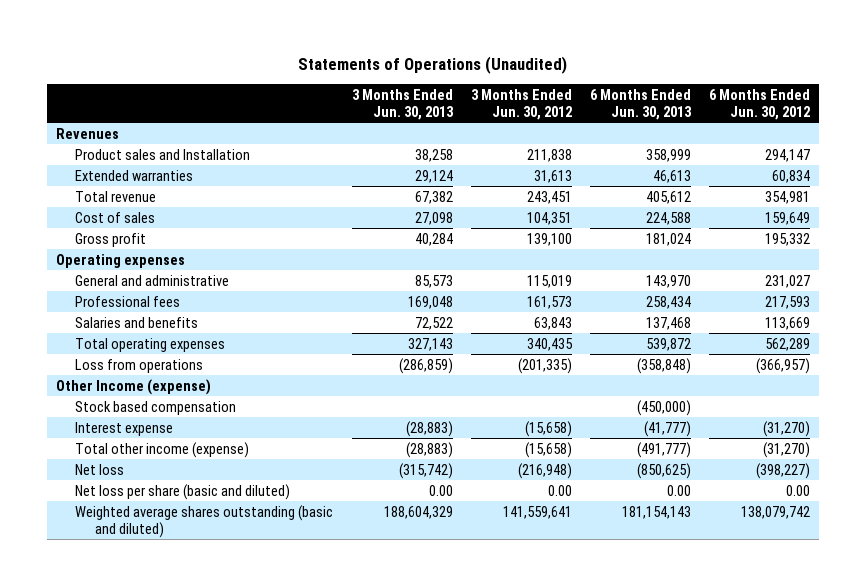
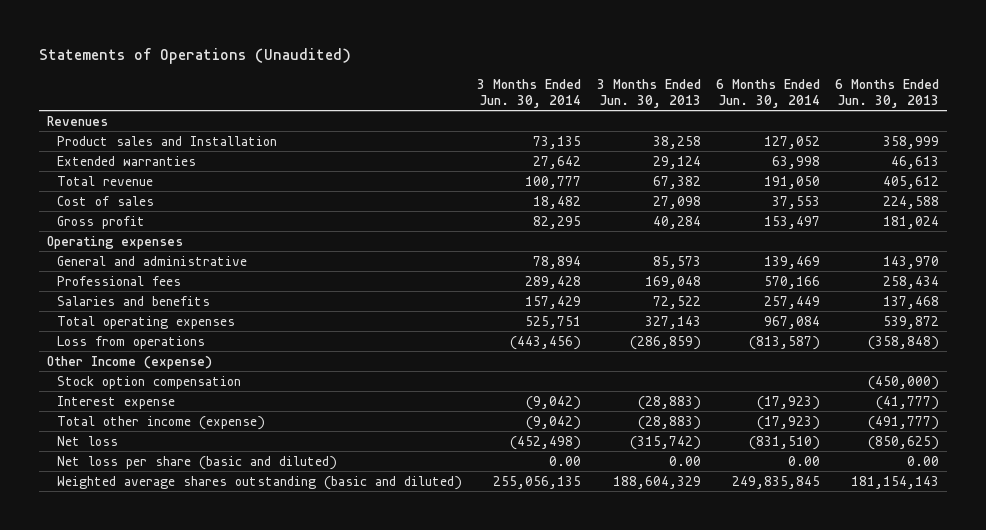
- | 3 Months Ended Jun. 30, 2013 | 3 Months Ended Jun. 30, 2012 | 6 Months Ended Jun. 30, 2013 | 6 Months Ended Jun. 30, 2012
+ | 3 Months Ended Jun. 30, 2014 | 3 Months Ended Jun. 30, 2013 | 6 Months Ended Jun. 30, 2014 | 6 Months Ended Jun. 30, 2013
- Stock based compensation | | | (450,000) |
+ Stock option compensation | | | | (450,000)

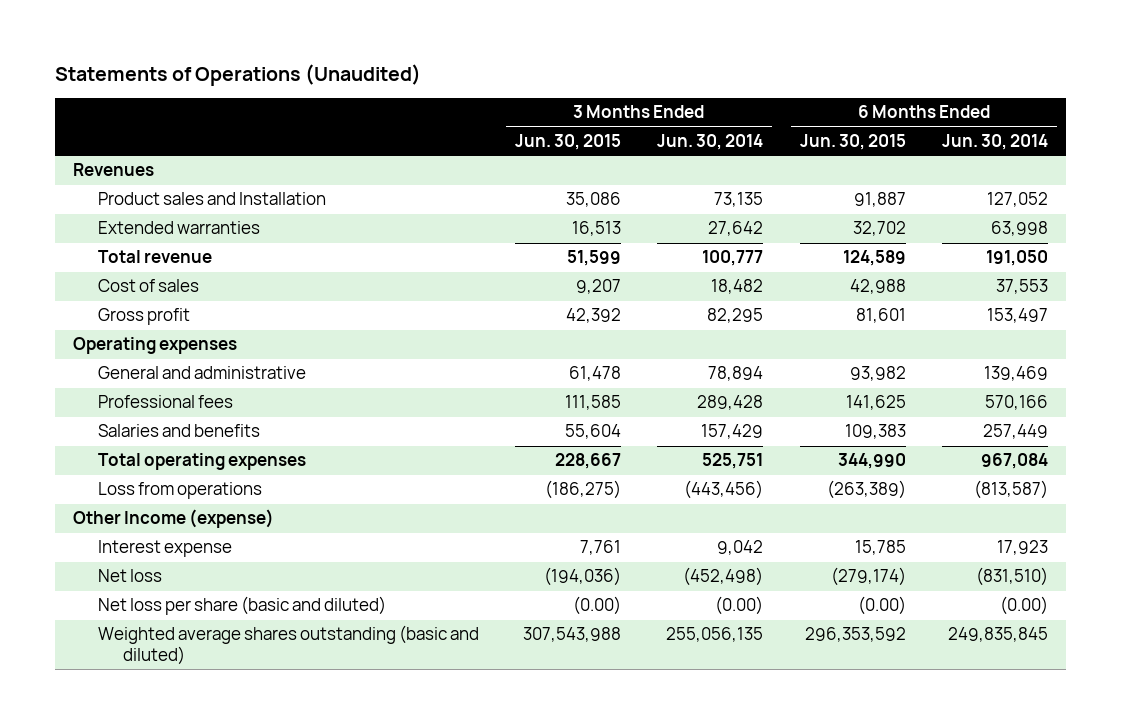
- | 3 Months Ended Jun. 30, 2014 | 3 Months Ended Jun. 30, 2013 | 6 Months Ended Jun. 30, 2014 | 6 Months Ended Jun. 30, 2013
+ | 3 Months Ended Jun. 30, 2015 | 3 Months Ended Jun. 30, 2014 | 6 Months Ended Jun. 30, 2015 | 6 Months Ended Jun. 30, 2014
- Stock option compensation | | | | (450,000)
- Interest expense | (9,042) | (28,883) | (17,923) | (41,777)
- Total other income (expense) | (9,042) | (28,883) | (17,923) | (491,777)
+ Interest expense | 7,761 | 9,042 | 15,785 | 17,923
- Net loss per share (basic and diluted) | 0.00 | 0.00 | 0.00 | 0.00
+ Net loss per share (basic and diluted) | (0.00) | (0.00) | (0.00) | (0.00)

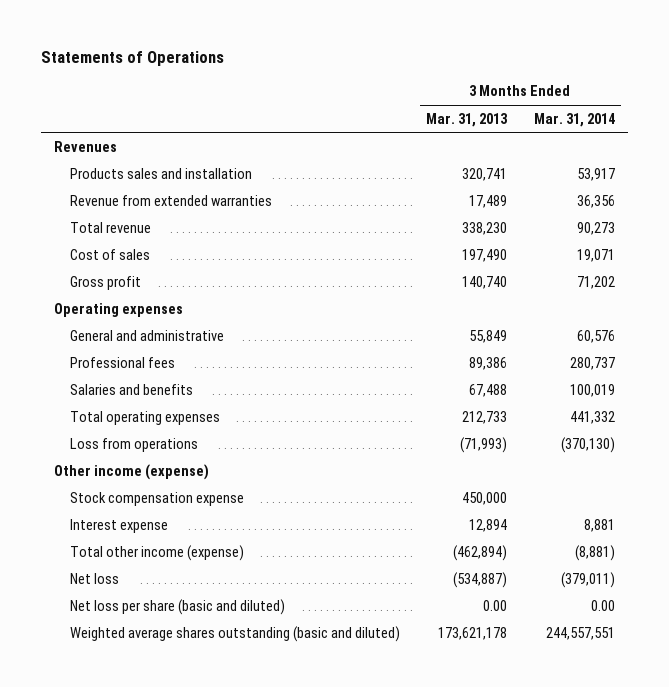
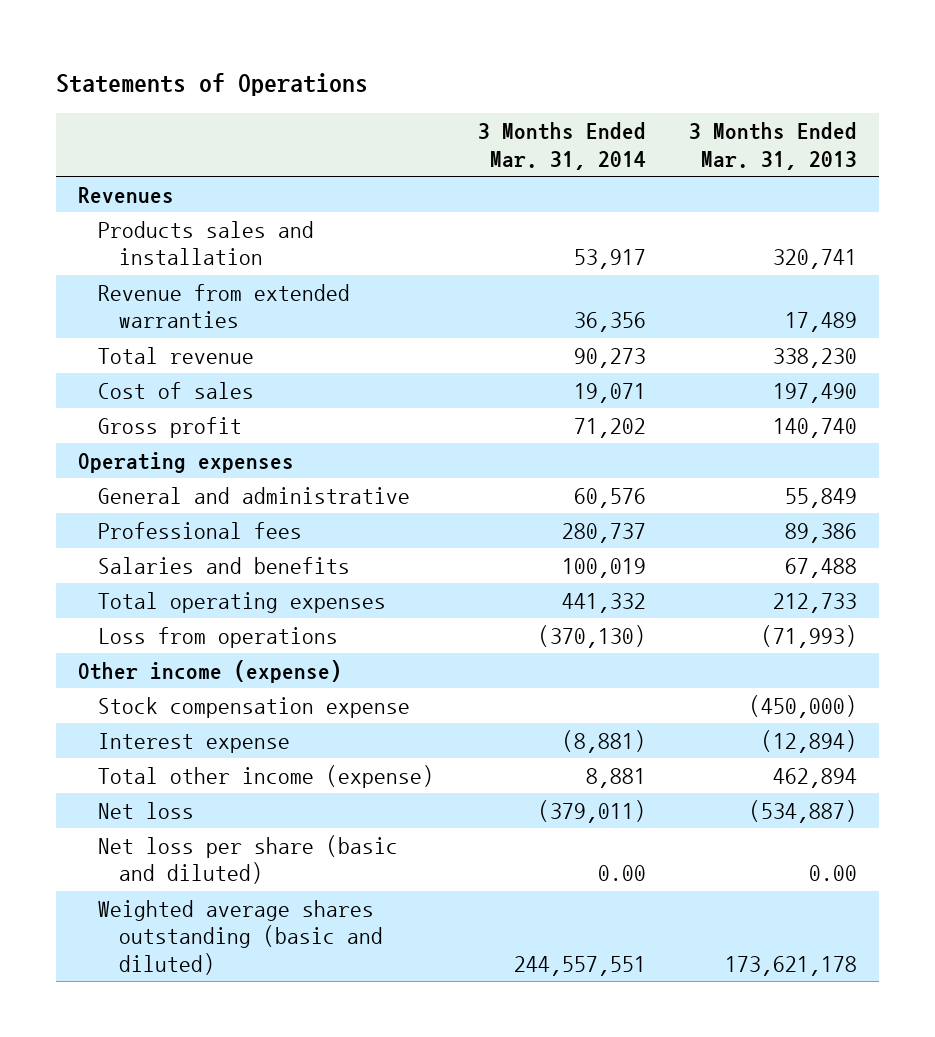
- | 3 Months Ended Mar. 31, 2013 | 3 Months Ended Mar. 31, 2014
+ | 3 Months Ended Mar. 31, 2014 | 3 Months Ended Mar. 31, 2013
- Stock compensation expense | 450,000 |
- Interest expense | 12,894 | 8,881
- Total other income (expense) | (462,894) | (8,881)
+ Stock compensation expense | | (450,000)
+ Interest expense | (8,881) | (12,894)
+ Total other income (expense) | 8,881 | 462,894

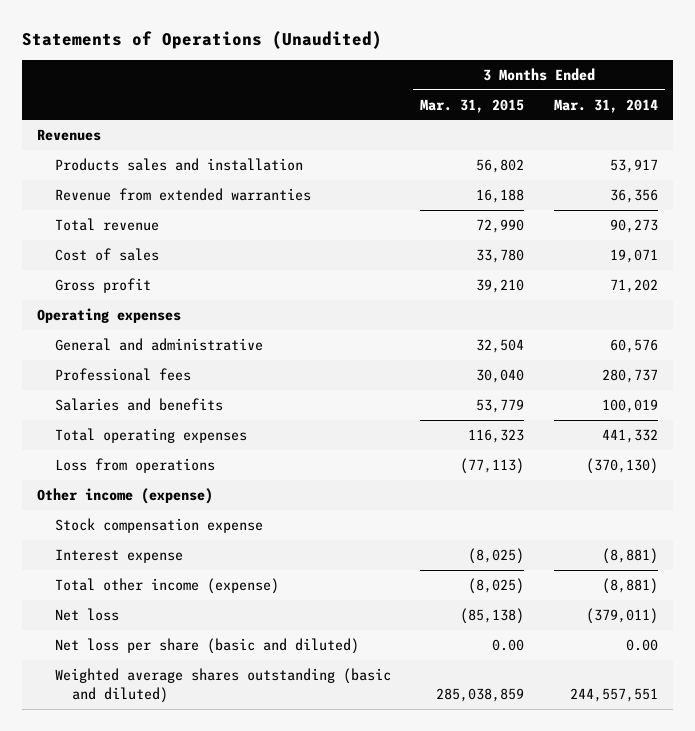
- Statements of Operations
+ Statements of Operations (Unaudited)
- | 3 Months Ended Mar. 31, 2014 | 3 Months Ended Mar. 31, 2013
+ | 3 Months Ended Mar. 31, 2015 | 3 Months Ended Mar. 31, 2014
- Total other income (expense) | 8,881 | 462,894
+ Total other income (expense) | (8,025) | (8,881)

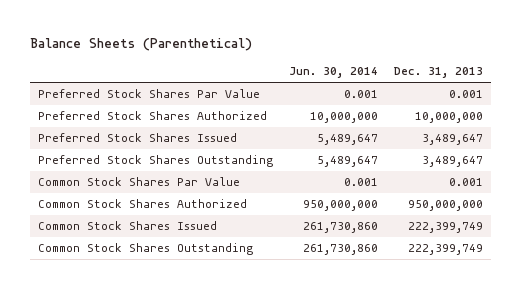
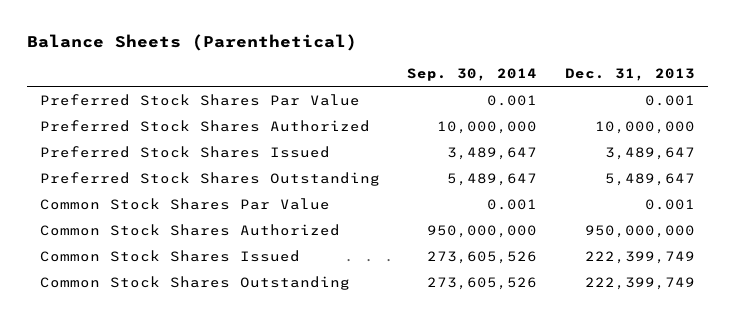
- | Jun. 30, 2014 | Dec. 31, 2013
+ | Sep. 30, 2014 | Dec. 31, 2013
- Preferred Stock Shares Outstanding | 5,489,647 | 3,489,647
+ Preferred Stock Shares Outstanding | 5,489,647 | 5,489,647

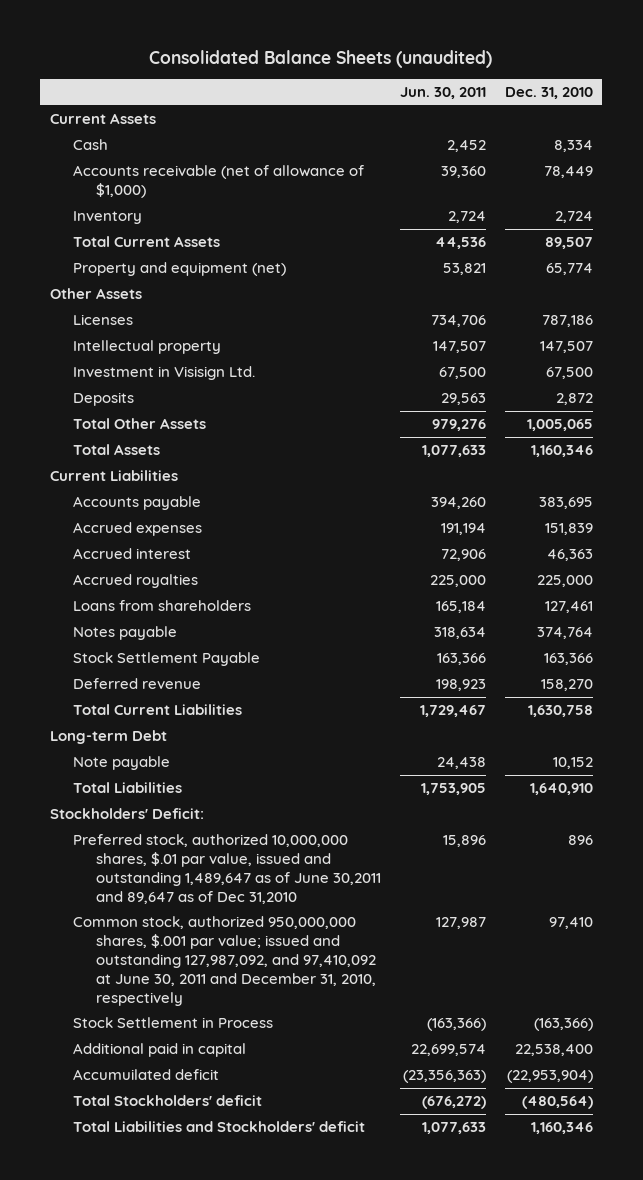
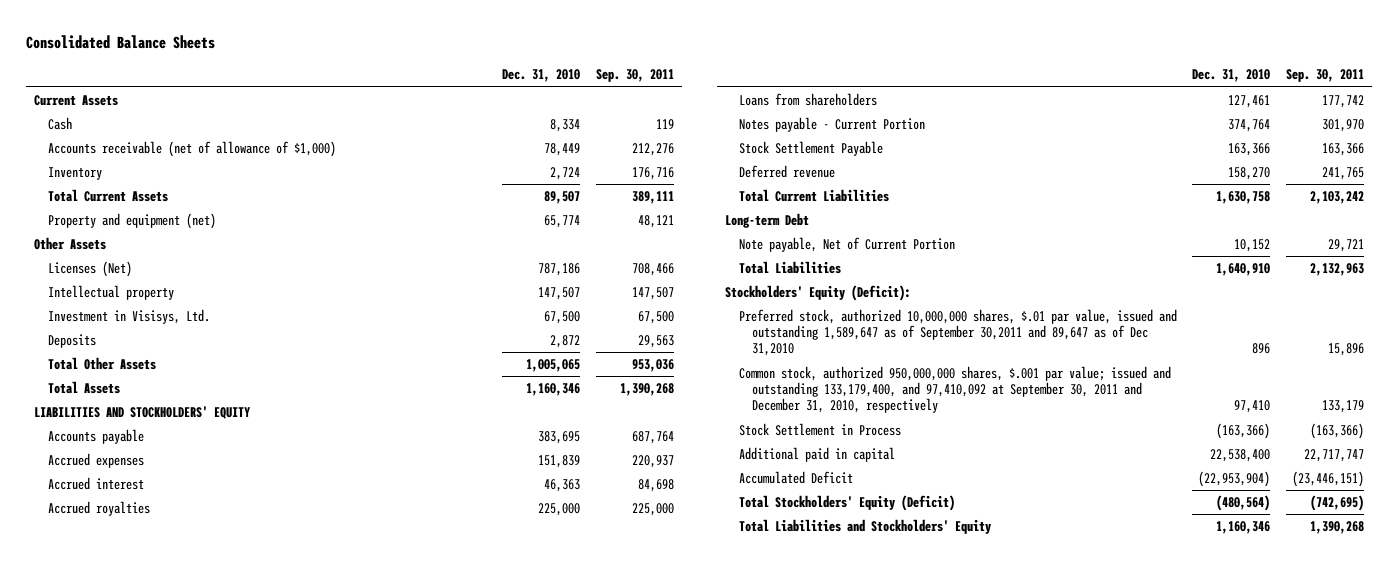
- Consolidated Balance Sheets (unaudited)
+ Consolidated Balance Sheets
- | Jun. 30, 2011 | Dec. 31, 2010
+ | Dec. 31, 2010 | Sep. 30, 2011
- Licenses | 734,706 | 787,186
+ Licenses (Net) | 787,186 | 708,466
- Investment in Visisign Ltd. | 67,500 | 67,500
+ Investment in Visisys, Ltd. | 67,500 | 67,500
- Current Liabilities
+ LIABILITIES AND STOCKHOLDERS' EQUITY
- Notes payable | 318,634 | 374,764
+ Notes payable - Current Portion | 374,764 | 301,970
- Note payable | 24,438 | 10,152
+ Note payable, Net of Current Portion | 10,152 | 29,721
- Stockholders' Deficit:
- Preferred stock, authorized 10,000,000 shares, $.01 par value, issued and outstanding 1,489,647 as of June 30,2011 and 89,647 as of Dec 31,2010 | 15,896 | 896
- Common stock, authorized 950,000,000 shares, $.001 par value; issued and outstanding 127,987,092, and 97,410,092 at June 30, 2011 and December 31, 2010, respectively | 127,987 | 97,410
+ Stockholders' Equity (Deficit):
+ Preferred stock, authorized 10,000,000 shares, $.01 par value, issued and outstanding 1,589,647 as of September 30,2011 and 89,647 as of Dec 31,2010 | 896 | 15,896
+ Common stock, authorized 950,000,000 shares, $.001 par value; issued and outstanding 133,179,400, and 97,410,092 at September 30, 2011 and December 31, 2010, respectively | 97,410 | 133,179
- Accumuilated deficit | (23,356,363) | (22,953,904)
- Total Stockholders' deficit | (676,272) | (480,564)
- Total Liabilities and Stockholders' deficit | 1,077,633 | 1,160,346
+ Accumulated Deficit | (22,953,904) | (23,446,151)
+ Total Stockholders' Equity (Deficit) | (480,564) | (742,695)
+ Total Liabilities and Stockholders' Equity | 1,160,346 | 1,390,268

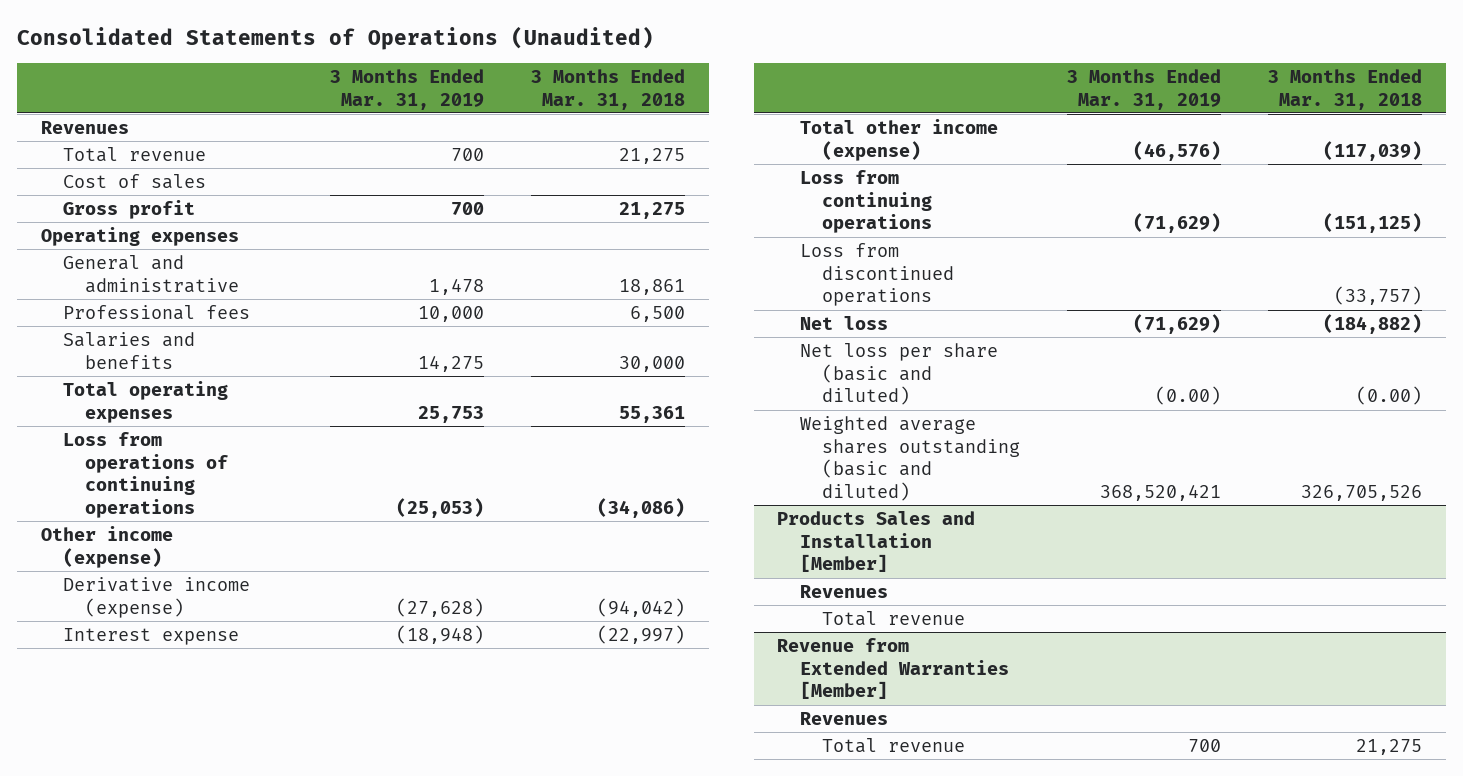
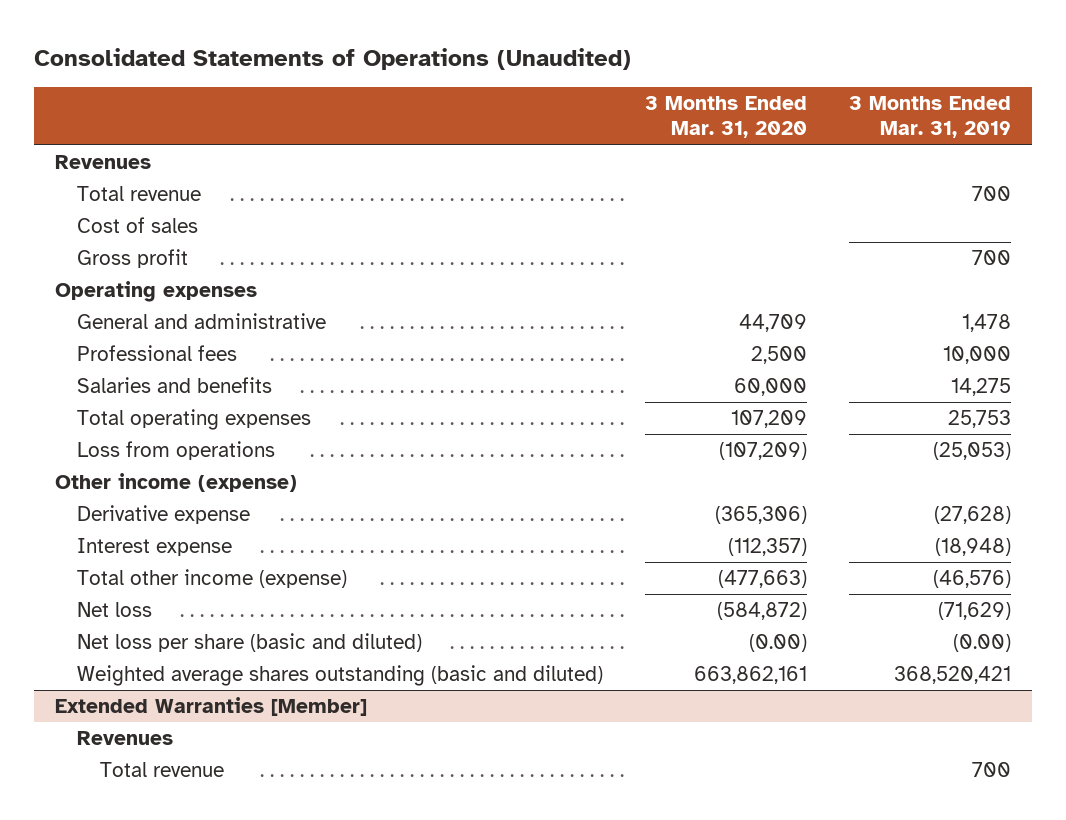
- | 3 Months Ended Mar. 31, 2019 | 3 Months Ended Mar. 31, 2018
+ | 3 Months Ended Mar. 31, 2020 | 3 Months Ended Mar. 31, 2019
- Loss from operations of continuing operations | (25,053) | (34,086)
+ Loss from operations | (107,209) | (25,053)
- Derivative income (expense) | (27,628) | (94,042)
+ Derivative expense | (365,306) | (27,628)
- Loss from continuing operations | (71,629) | (151,125)
- Loss from discontinued operations | | (33,757)
- Products Sales and Installation [Member]
- Revenues
- Total revenue
- Revenue from Extended Warranties [Member]
+ Extended Warranties [Member]

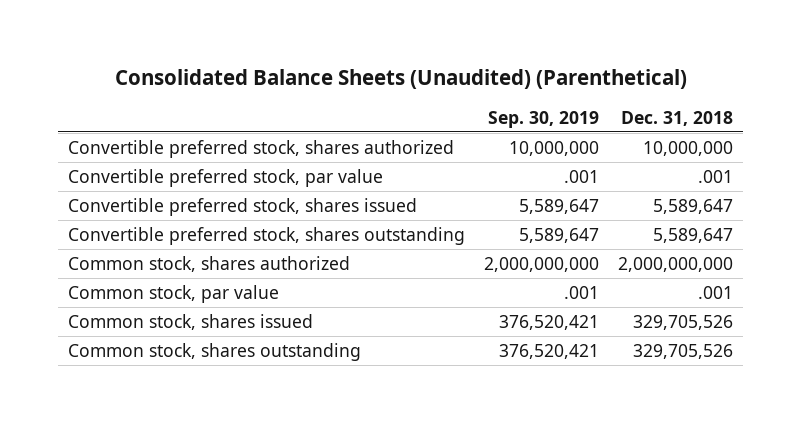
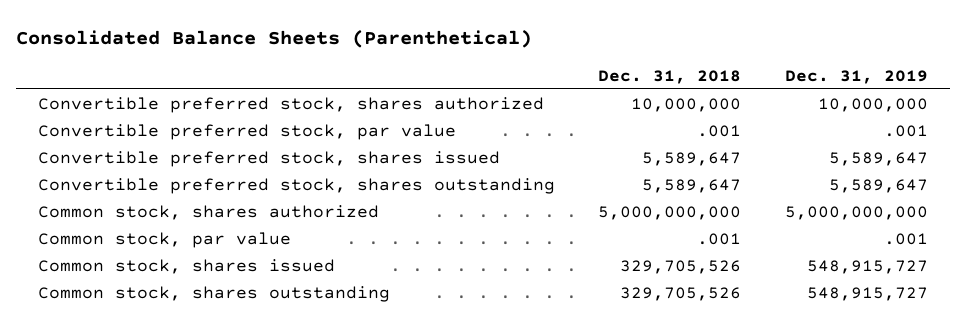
- Consolidated Balance Sheets (Unaudited) (Parenthetical)
+ Consolidated Balance Sheets (Parenthetical)
- | Sep. 30, 2019 | Dec. 31, 2018
+ | Dec. 31, 2018 | Dec. 31, 2019
- Common stock, shares authorized | 2,000,000,000 | 2,000,000,000
+ Common stock, shares authorized | 5,000,000,000 | 5,000,000,000

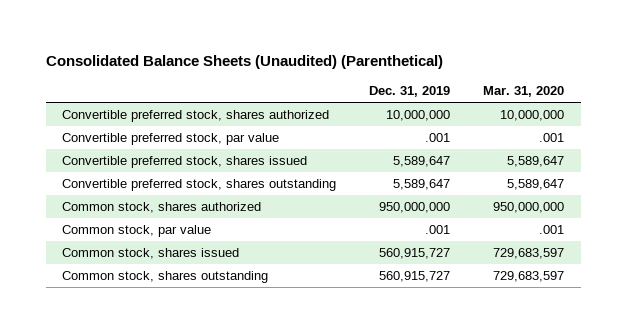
- Consolidated Balance Sheets (Parenthetical)
+ Consolidated Balance Sheets (Unaudited) (Parenthetical)
- | Dec. 31, 2018 | Dec. 31, 2019
+ | Dec. 31, 2019 | Mar. 31, 2020
- Common stock, shares authorized | 5,000,000,000 | 5,000,000,000
+ Common stock, shares authorized | 950,000,000 | 950,000,000
- Common stock, shares issued | 329,705,526 | 548,915,727
- Common stock, shares outstanding | 329,705,526 | 548,915,727
+ Common stock, shares issued | 560,915,727 | 729,683,597
+ Common stock, shares outstanding | 560,915,727 | 729,683,597

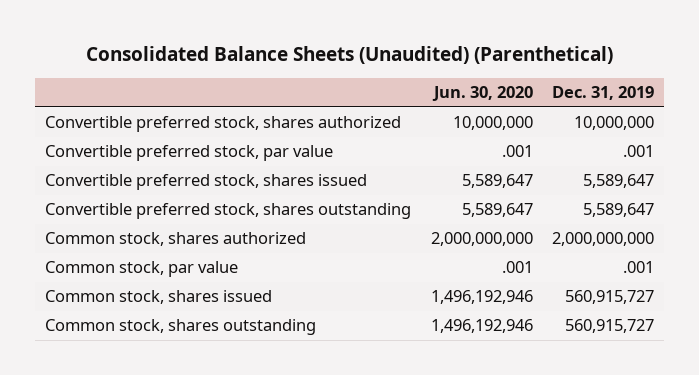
- | Dec. 31, 2019 | Mar. 31, 2020
+ | Jun. 30, 2020 | Dec. 31, 2019
- Common stock, shares authorized | 950,000,000 | 950,000,000
+ Common stock, shares authorized | 2,000,000,000 | 2,000,000,000

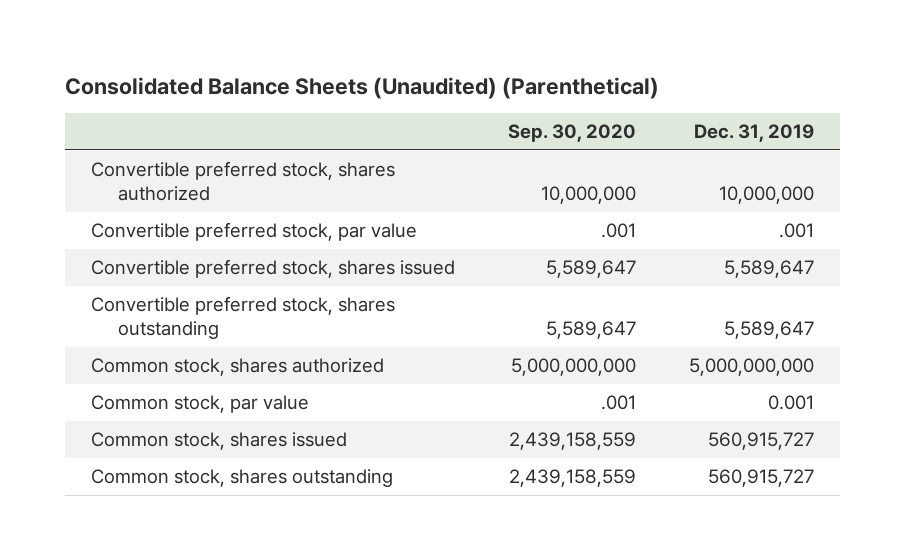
- | Jun. 30, 2020 | Dec. 31, 2019
+ | Sep. 30, 2020 | Dec. 31, 2019
- Common stock, shares authorized | 2,000,000,000 | 2,000,000,000
- Common stock, par value | .001 | .001
+ Common stock, shares authorized | 5,000,000,000 | 5,000,000,000
+ Common stock, par value | .001 | 0.001

